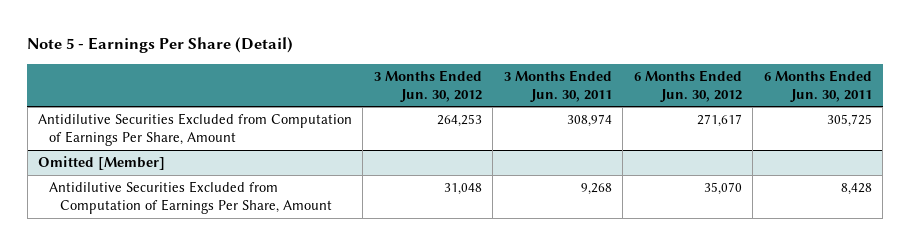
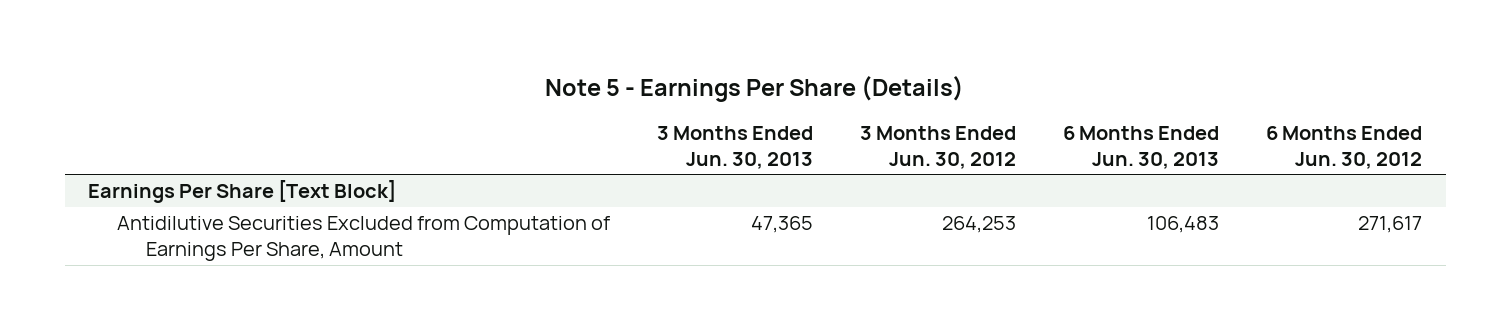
- Note 5 - Earnings Per Share (Detail)
+ Note 5 - Earnings Per Share (Details)
- | 3 Months Ended Jun. 30, 2012 | 3 Months Ended Jun. 30, 2011 | 6 Months Ended Jun. 30, 2012 | 6 Months Ended Jun. 30, 2011
+ | 3 Months Ended Jun. 30, 2013 | 3 Months Ended Jun. 30, 2012 | 6 Months Ended Jun. 30, 2013 | 6 Months Ended Jun. 30, 2012
+ Earnings Per Share [Text Block]
- Omitted [Member]
- Antidilutive Securities Excluded from Computation of Earnings Per Share, Amount | 31,048 | 9,268 | 35,070 | 8,428

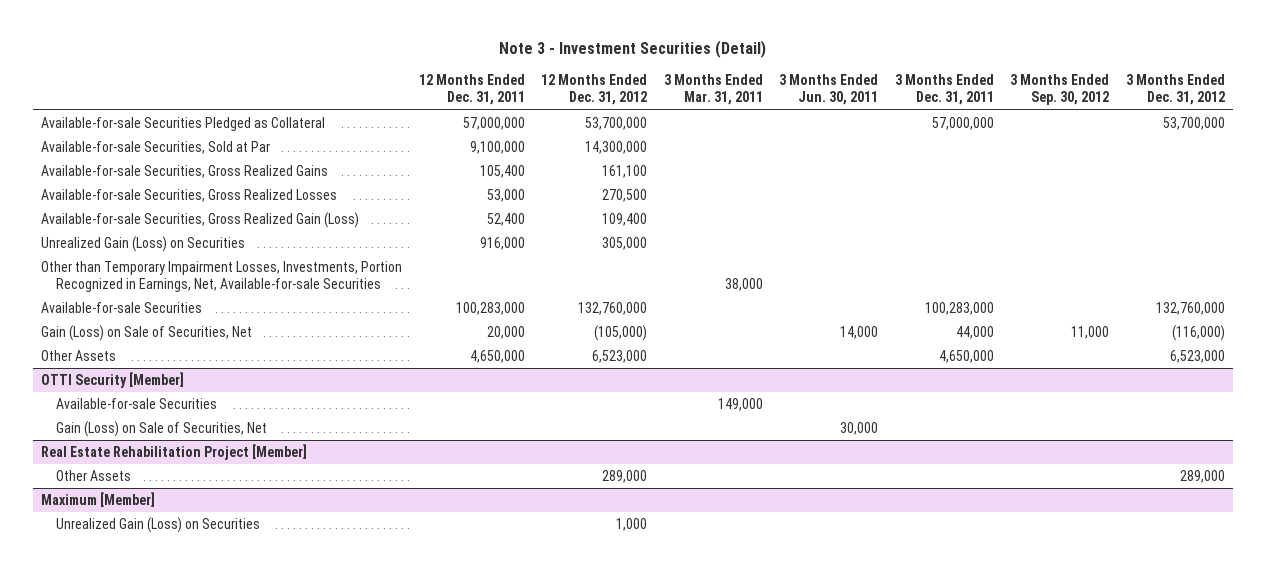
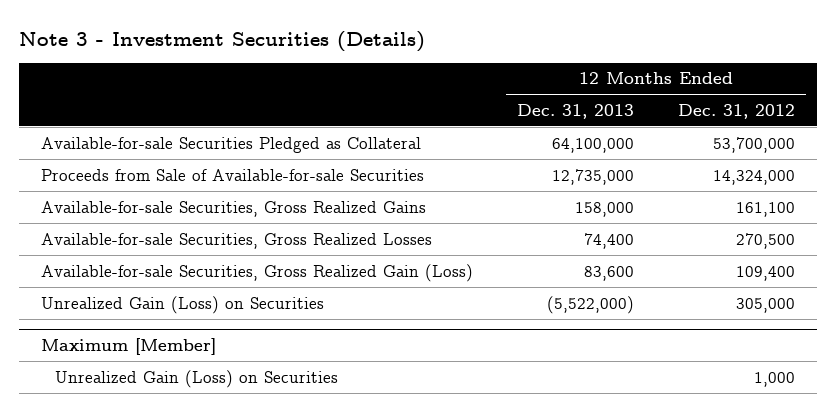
- Note 3 - Investment Securities (Detail)
+ Note 3 - Investment Securities (Details)
- | 12 Months Ended Dec. 31, 2011 | 12 Months Ended Dec. 31, 2012 | 3 Months Ended Mar. 31, 2011 | 3 Months Ended Jun. 30, 2011 | 3 Months Ended Dec. 31, 2011 | 3 Months Ended Sep. 30, 2012 | 3 Months Ended Dec. 31, 2012
+ | 12 Months Ended Dec. 31, 2013 | 12 Months Ended Dec. 31, 2012
- Available-for-sale Securities, Sold at Par | 9,100,000 | 14,300,000 | | | | |
+ Proceeds from Sale of Available-for-sale Securities | 12,735,000 | 14,324,000
- Other than Temporary Impairment Losses, Investments, Portion Recognized in Earnings, Net, Available-for-sale Securities | | | 38,000 | | | |
- Available-for-sale Securities | 100,283,000 | 132,760,000 | | | 100,283,000 | | 132,760,000
- Gain (Loss) on Sale of Securities, Net | 20,000 | (105,000) | | 14,000 | 44,000 | 11,000 | (116,000)
- Other Assets | 4,650,000 | 6,523,000 | | | 4,650,000 | | 6,523,000
- OTTI Security [Member]
- Available-for-sale Securities | | | 149,000 | | | |
- Gain (Loss) on Sale of Securities, Net | | | | 30,000 | | |
- Real Estate Rehabilitation Project [Member]
- Other Assets | | 289,000 | | | | | 289,000

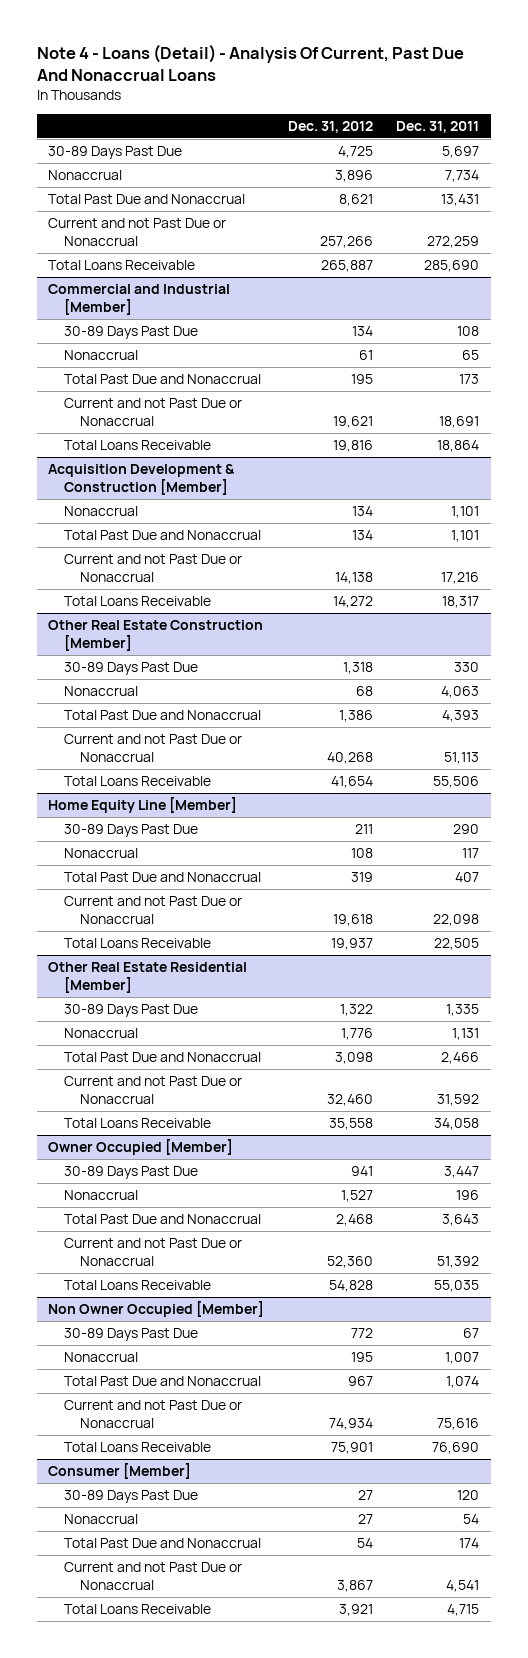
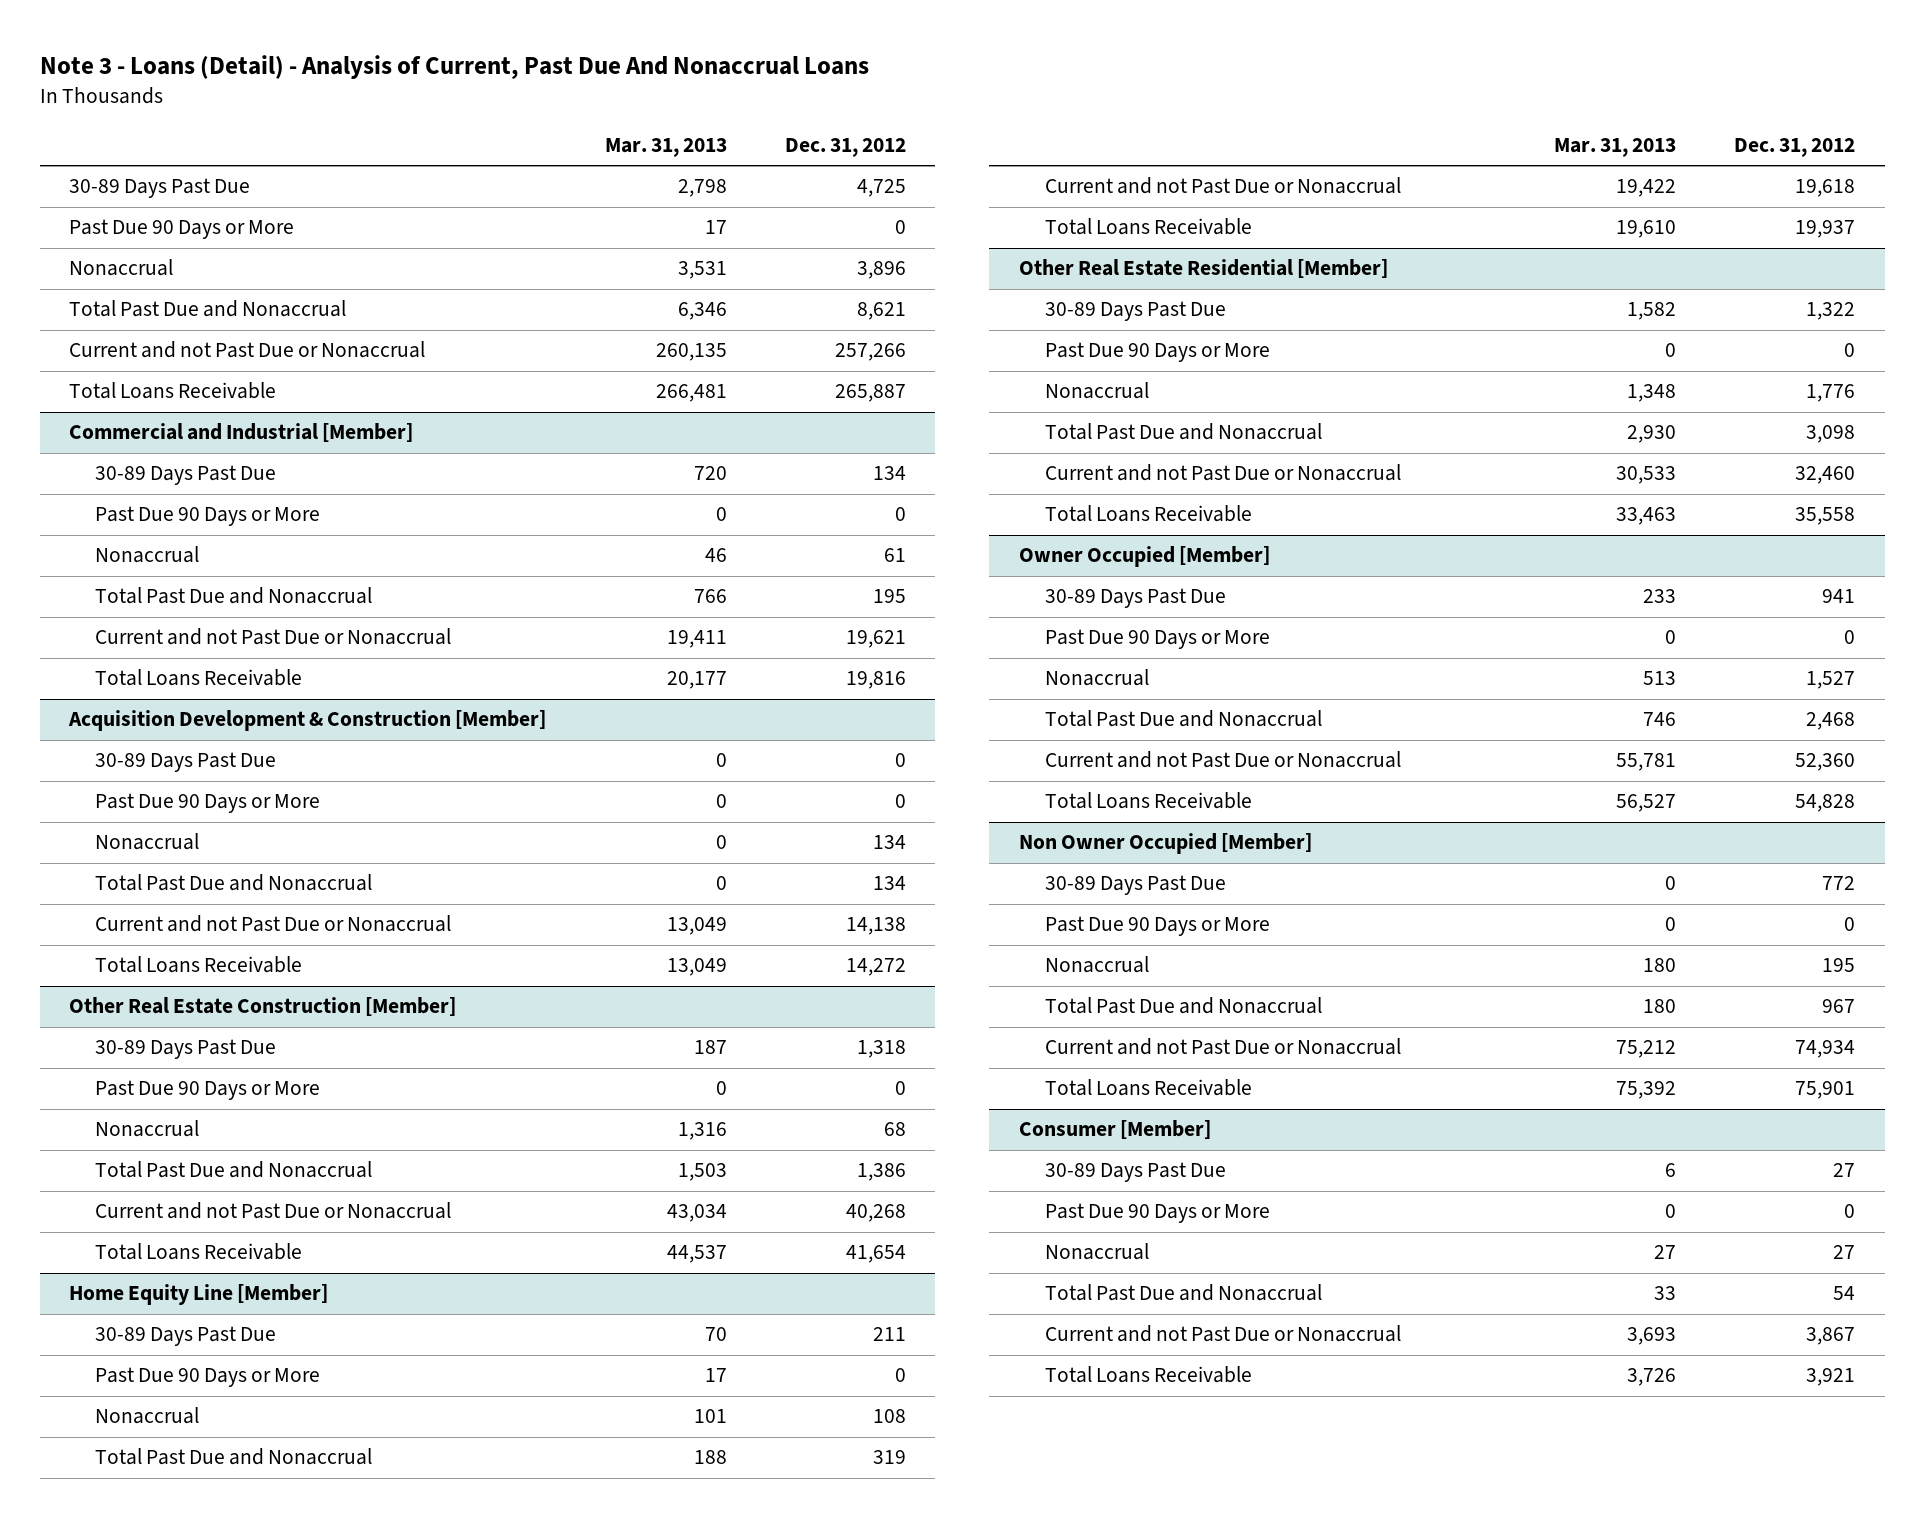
- Note 4 - Loans (Detail) - Analysis Of Current, Past Due And Nonaccrual Loans
+ Note 3 - Loans (Detail) - Analysis of Current, Past Due And Nonaccrual Loans
- | Dec. 31, 2012 | Dec. 31, 2011
+ | Mar. 31, 2013 | Dec. 31, 2012
+ Past Due 90 Days or More | 17 | 0
@ Commercial and Industrial [Member]
+ Past Due 90 Days or More | 0 | 0
@ Acquisition Development & Construction [Member]
+ 30-89 Days Past Due | 0 | 0
+ Past Due 90 Days or More | 0 | 0
@ Other Real Estate Construction [Member]
+ Past Due 90 Days or More | 0 | 0
@ Home Equity Line [Member]
+ Past Due 90 Days or More | 17 | 0
@ Other Real Estate Residential [Member]
+ Past Due 90 Days or More | 0 | 0
@ Owner Occupied [Member]
+ Past Due 90 Days or More | 0 | 0
@ Non Owner Occupied [Member]
+ Past Due 90 Days or More | 0 | 0
@ Consumer [Member]
+ Past Due 90 Days or More | 0 | 0

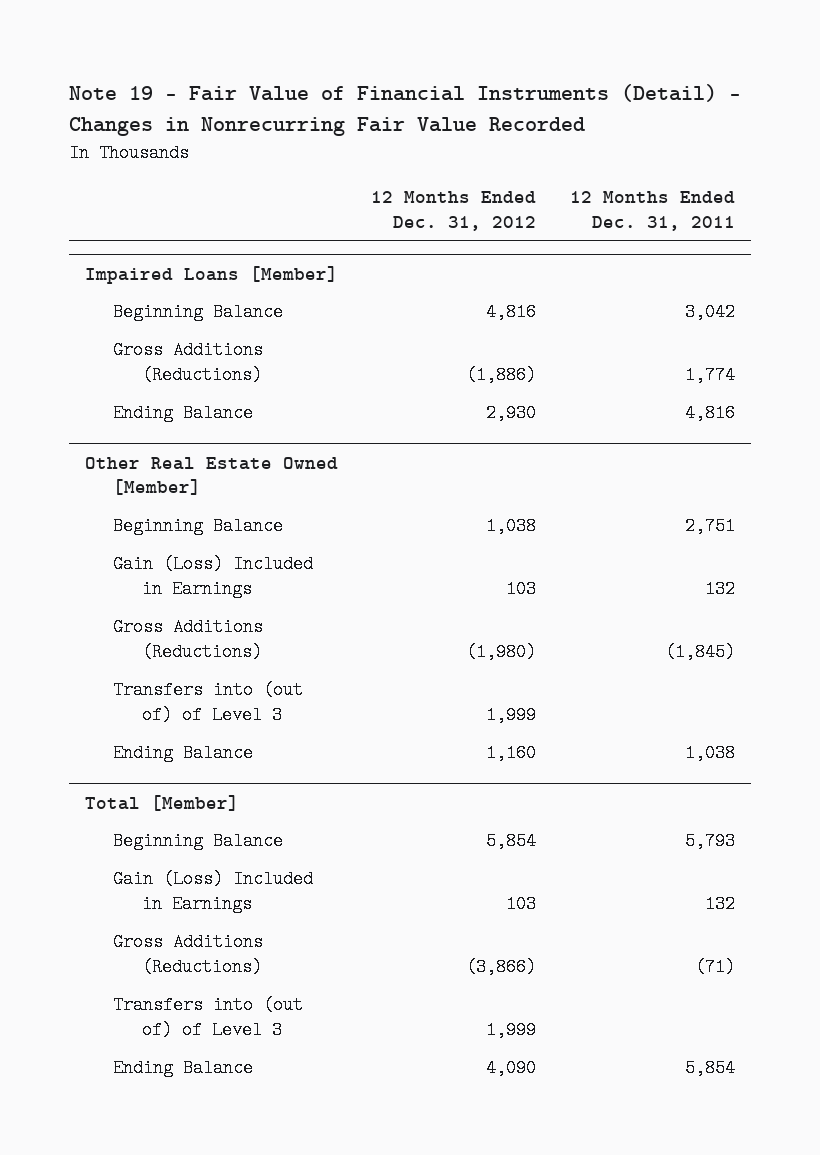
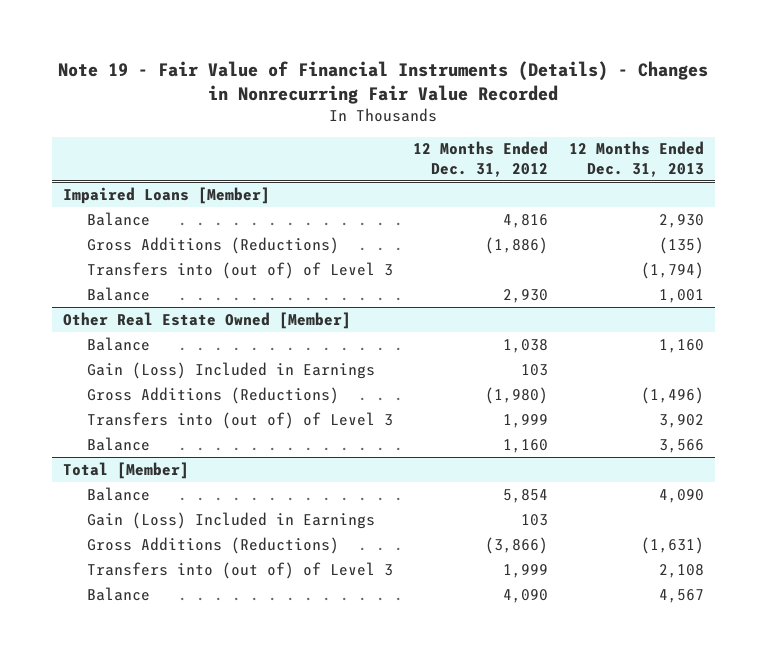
- Note 19 - Fair Value of Financial Instruments (Detail) - Changes in Nonrecurring Fair Value Recorded
+ Note 19 - Fair Value of Financial Instruments (Details) - Changes in Nonrecurring Fair Value Recorded
- | 12 Months Ended Dec. 31, 2012 | 12 Months Ended Dec. 31, 2011
+ | 12 Months Ended Dec. 31, 2012 | 12 Months Ended Dec. 31, 2013
@ Impaired Loans [Member]
- Beginning Balance | 4,816 | 3,042
+ Balance | 4,816 | 2,930
- Ending Balance | 2,930 | 4,816
+ Transfers into (out of) of Level 3 | | (1,794)
+ Balance | 2,930 | 1,001
@ Other Real Estate Owned [Member]
- Beginning Balance | 1,038 | 2,751
+ Balance | 1,038 | 1,160
- Ending Balance | 1,160 | 1,038
+ Balance | 1,160 | 3,566
@ Total [Member]
- Beginning Balance | 5,854 | 5,793
+ Balance | 5,854 | 4,090
- Ending Balance | 4,090 | 5,854
+ Balance | 4,090 | 4,567

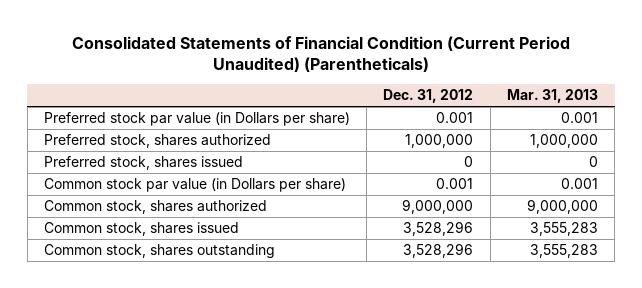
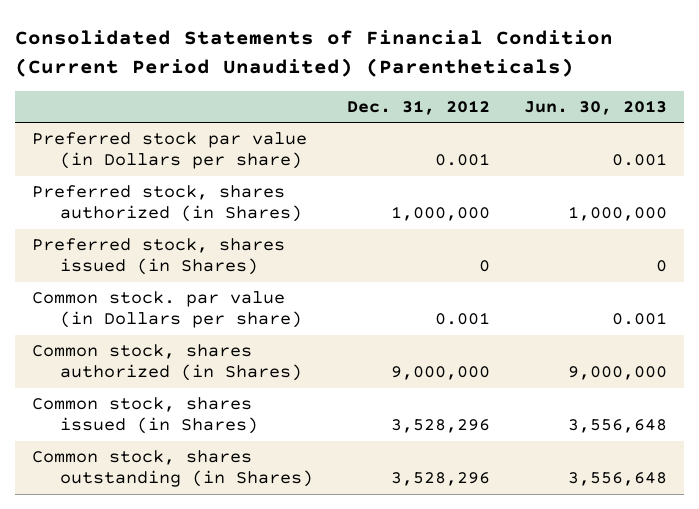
- | Dec. 31, 2012 | Mar. 31, 2013
+ | Dec. 31, 2012 | Jun. 30, 2013
- Preferred stock, shares authorized | 1,000,000 | 1,000,000
- Preferred stock, shares issued | 0 | 0
- Common stock par value (in Dollars per share) | 0.001 | 0.001
- Common stock, shares authorized | 9,000,000 | 9,000,000
- Common stock, shares issued | 3,528,296 | 3,555,283
- Common stock, shares outstanding | 3,528,296 | 3,555,283
+ Preferred stock, shares authorized (in Shares) | 1,000,000 | 1,000,000
+ Preferred stock, shares issued (in Shares) | 0 | 0
+ Common stock. par value (in Dollars per share) | 0.001 | 0.001
+ Common stock, shares authorized (in Shares) | 9,000,000 | 9,000,000
+ Common stock, shares issued (in Shares) | 3,528,296 | 3,556,648
+ Common stock, shares outstanding (in Shares) | 3,528,296 | 3,556,648

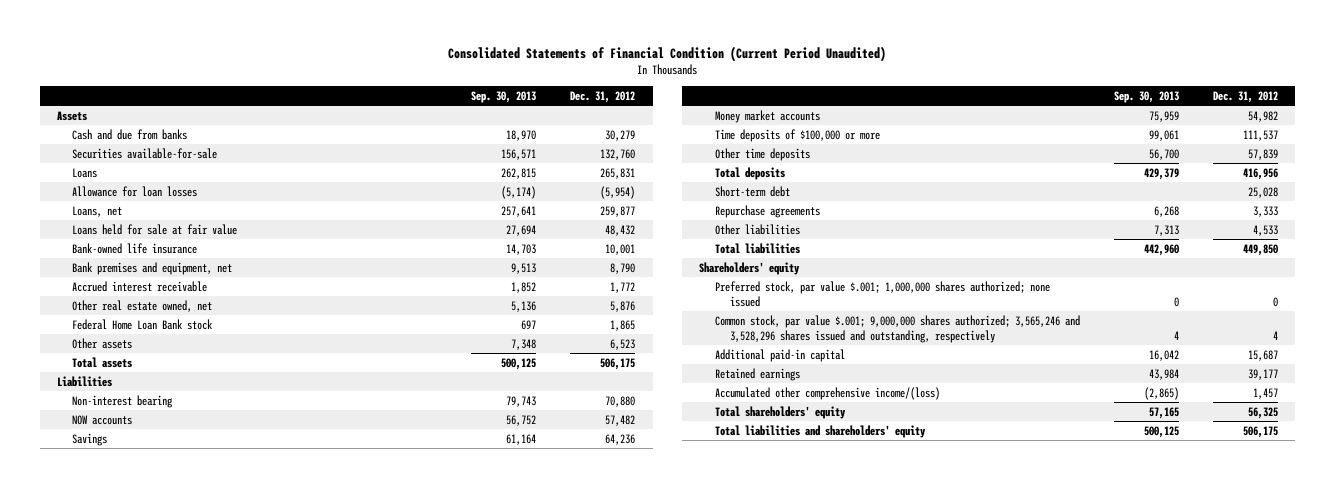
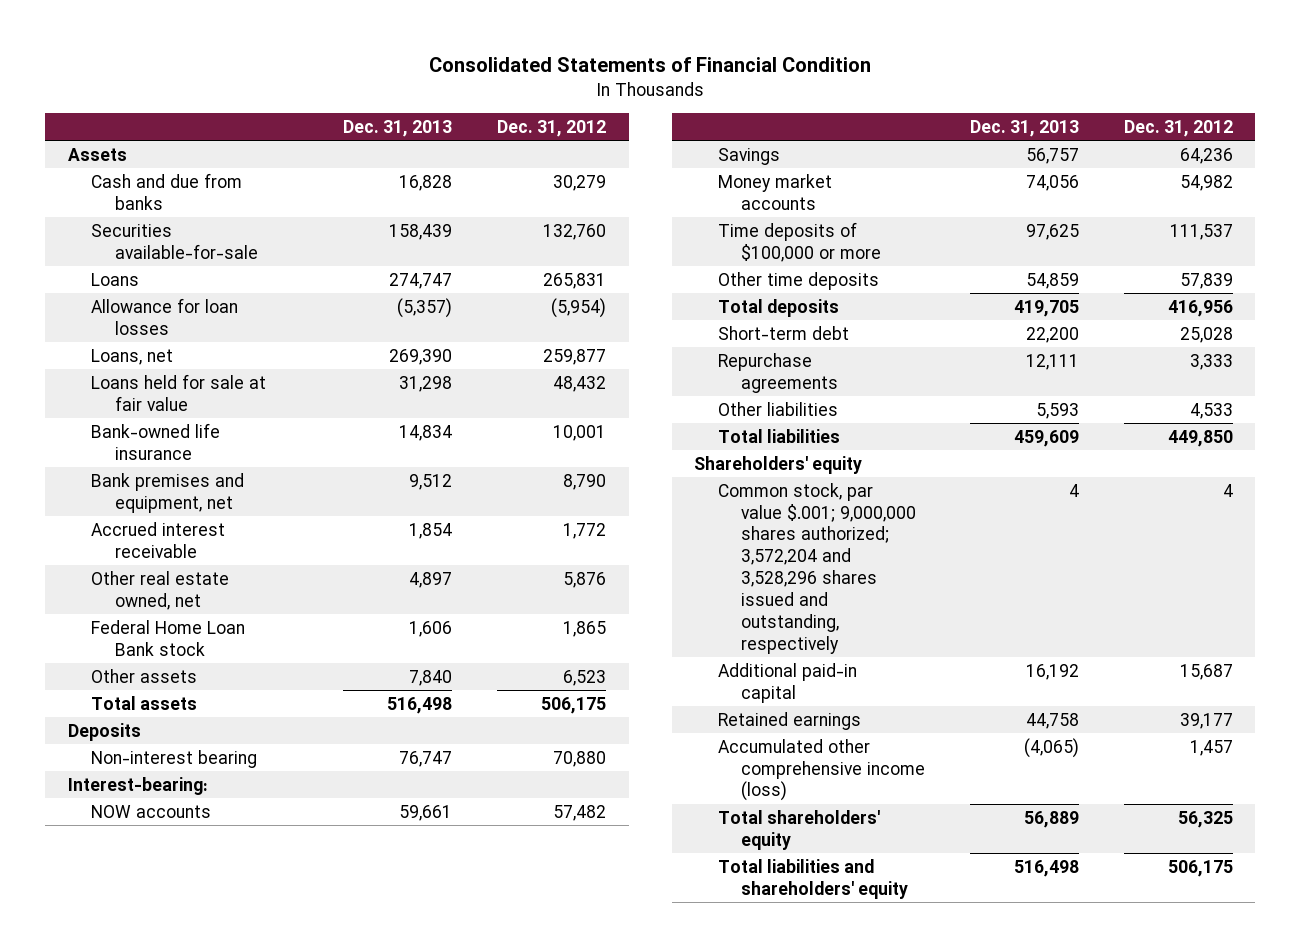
- Consolidated Statements of Financial Condition (Current Period Unaudited)
+ Consolidated Statements of Financial Condition
- | Sep. 30, 2013 | Dec. 31, 2012
+ | Dec. 31, 2013 | Dec. 31, 2012
- Liabilities
+ Deposits
+ Interest-bearing:
- Preferred stock, par value $.001; 1,000,000 shares authorized; none issued | 0 | 0
- Common stock, par value $.001; 9,000,000 shares authorized; 3,565,246 and 3,528,296 shares issued and outstanding, respectively | 4 | 4
+ Common stock, par value $.001; 9,000,000 shares authorized; 3,572,204 and 3,528,296 shares issued and outstanding, respectively | 4 | 4
- Accumulated other comprehensive income/(loss) | (2,865) | 1,457
+ Accumulated other comprehensive income (loss) | (4,065) | 1,457

